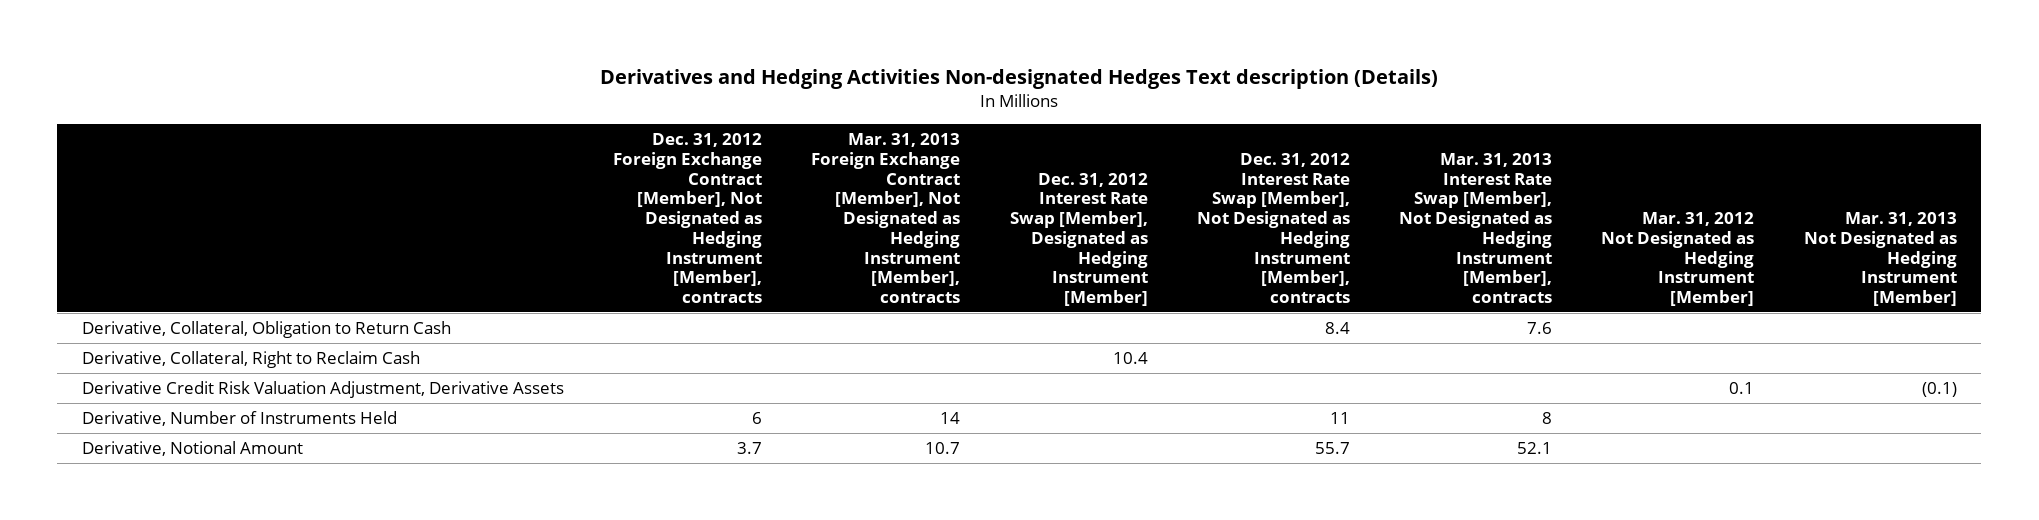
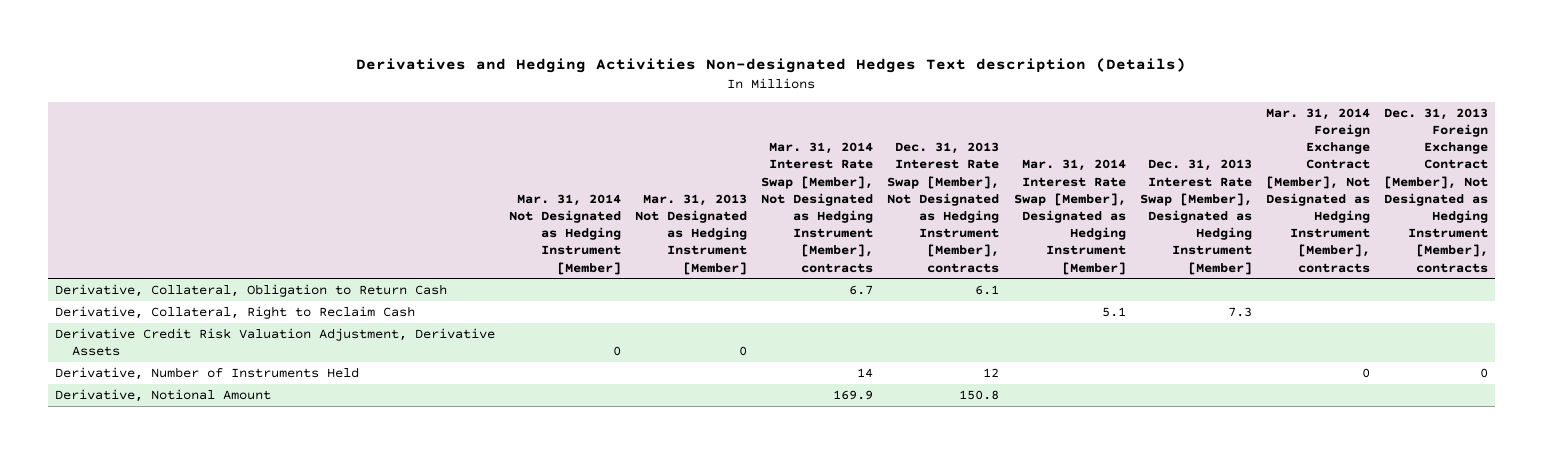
- | Dec. 31, 2012 Foreign Exchange Contract [Member], Not Designated as Hedging Instrument [Member], contracts | Mar. 31, 2013 Foreign Exchange Contract [Member], Not Designated as Hedging Instrument [Member], contracts | Dec. 31, 2012 Interest Rate Swap [Member], Designated as Hedging Instrument [Member] | Dec. 31, 2012 Interest Rate Swap [Member], Not Designated as Hedging Instrument [Member], contracts | Mar. 31, 2013 Interest Rate Swap [Member], Not Designated as Hedging Instrument [Member], contracts | Mar. 31, 2012 Not Designated as Hedging Instrument [Member] | Mar. 31, 2013 Not Designated as Hedging Instrument [Member]
+ | Mar. 31, 2014 Not Designated as Hedging Instrument [Member] | Mar. 31, 2013 Not Designated as Hedging Instrument [Member] | Mar. 31, 2014 Interest Rate Swap [Member], Not Designated as Hedging Instrument [Member], contracts | Dec. 31, 2013 Interest Rate Swap [Member], Not Designated as Hedging Instrument [Member], contracts | Mar. 31, 2014 Interest Rate Swap [Member], Designated as Hedging Instrument [Member] | Dec. 31, 2013 Interest Rate Swap [Member], Designated as Hedging Instrument [Member] | Mar. 31, 2014 Foreign Exchange Contract [Member], Not Designated as Hedging Instrument [Member], contracts | Dec. 31, 2013 Foreign Exchange Contract [Member], Not Designated as Hedging Instrument [Member], contracts
- Derivative Credit Risk Valuation Adjustment, Derivative Assets | | | | | | 0.1 | (0.1)
+ Derivative Credit Risk Valuation Adjustment, Derivative Assets | 0 | 0 | | | | | |

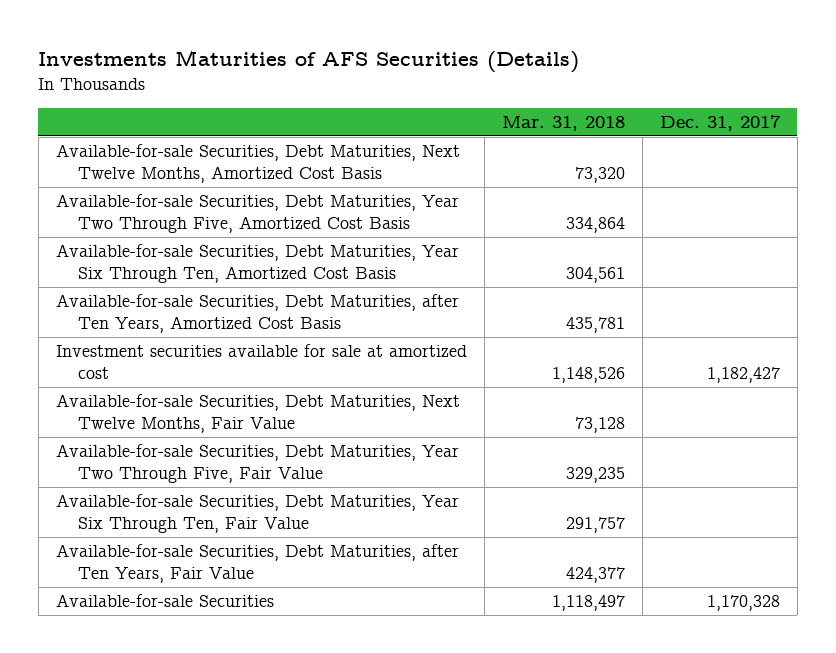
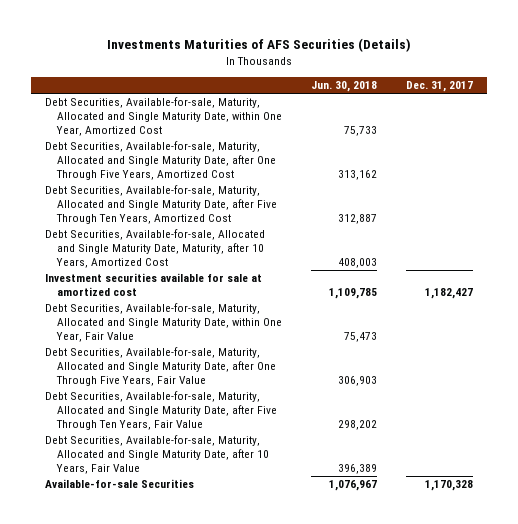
- | Mar. 31, 2018 | Dec. 31, 2017
+ | Jun. 30, 2018 | Dec. 31, 2017
- Available-for-sale Securities, Debt Maturities, Next Twelve Months, Amortized Cost Basis | 73,320 |
- Available-for-sale Securities, Debt Maturities, Year Two Through Five, Amortized Cost Basis | 334,864 |
- Available-for-sale Securities, Debt Maturities, Year Six Through Ten, Amortized Cost Basis | 304,561 |
- Available-for-sale Securities, Debt Maturities, after Ten Years, Amortized Cost Basis | 435,781 |
+ Debt Securities, Available-for-sale, Maturity, Allocated and Single Maturity Date, within One Year, Amortized Cost | 75,733 |
+ Debt Securities, Available-for-sale, Maturity, Allocated and Single Maturity Date, after One Through Five Years, Amortized Cost | 313,162 |
+ Debt Securities, Available-for-sale, Maturity, Allocated and Single Maturity Date, after Five Through Ten Years, Amortized Cost | 312,887 |
+ Debt Securities, Available-for-sale, Allocated and Single Maturity Date, Maturity, after 10 Years, Amortized Cost | 408,003 |
- Available-for-sale Securities, Debt Maturities, Next Twelve Months, Fair Value | 73,128 |
- Available-for-sale Securities, Debt Maturities, Year Two Through Five, Fair Value | 329,235 |
- Available-for-sale Securities, Debt Maturities, Year Six Through Ten, Fair Value | 291,757 |
- Available-for-sale Securities, Debt Maturities, after Ten Years, Fair Value | 424,377 |
+ Debt Securities, Available-for-sale, Maturity, Allocated and Single Maturity Date, within One Year, Fair Value | 75,473 |
+ Debt Securities, Available-for-sale, Maturity, Allocated and Single Maturity Date, after One Through Five Years, Fair Value | 306,903 |
+ Debt Securities, Available-for-sale, Maturity, Allocated and Single Maturity Date, after Five Through Ten Years, Fair Value | 298,202 |
+ Debt Securities, Available-for-sale, Maturity, Allocated and Single Maturity Date, after 10 Years, Fair Value | 396,389 |

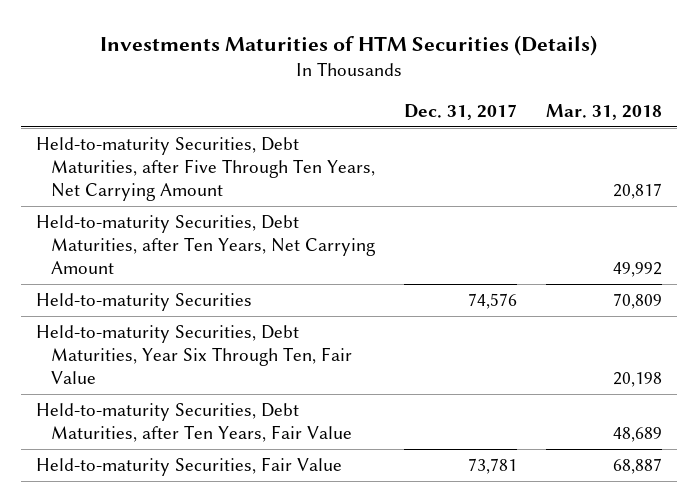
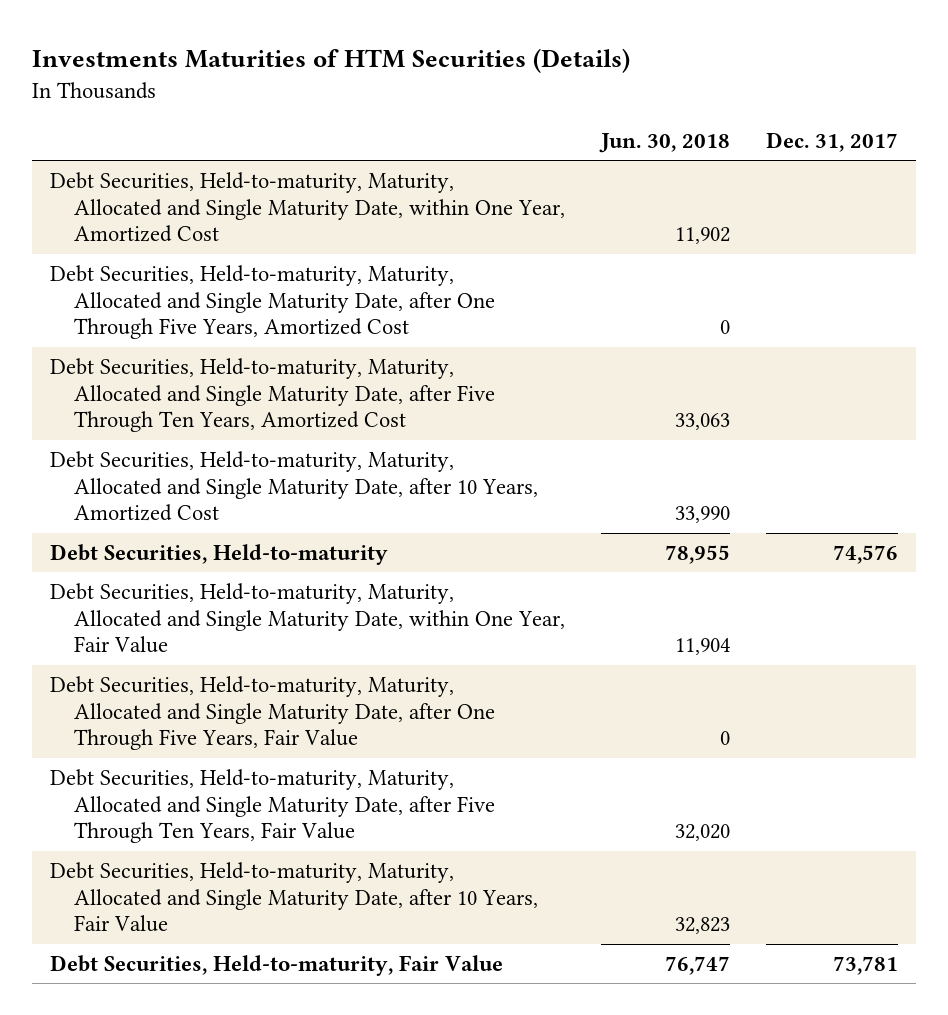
- | Dec. 31, 2017 | Mar. 31, 2018
+ | Jun. 30, 2018 | Dec. 31, 2017
- Held-to-maturity Securities, Debt Maturities, after Five Through Ten Years, Net Carrying Amount | | 20,817
- Held-to-maturity Securities, Debt Maturities, after Ten Years, Net Carrying Amount | | 49,992
- Held-to-maturity Securities | 74,576 | 70,809
- Held-to-maturity Securities, Debt Maturities, Year Six Through Ten, Fair Value | | 20,198
- Held-to-maturity Securities, Debt Maturities, after Ten Years, Fair Value | | 48,689
- Held-to-maturity Securities, Fair Value | 73,781 | 68,887
+ Debt Securities, Held-to-maturity, Maturity, Allocated and Single Maturity Date, within One Year, Amortized Cost | 11,902 |
+ Debt Securities, Held-to-maturity, Maturity, Allocated and Single Maturity Date, after One Through Five Years, Amortized Cost | 0 |
+ Debt Securities, Held-to-maturity, Maturity, Allocated and Single Maturity Date, after Five Through Ten Years, Amortized Cost | 33,063 |
+ Debt Securities, Held-to-maturity, Maturity, Allocated and Single Maturity Date, after 10 Years, Amortized Cost | 33,990 |
+ Debt Securities, Held-to-maturity | 78,955 | 74,576
+ Debt Securities, Held-to-maturity, Maturity, Allocated and Single Maturity Date, within One Year, Fair Value | 11,904 |
+ Debt Securities, Held-to-maturity, Maturity, Allocated and Single Maturity Date, after One Through Five Years, Fair Value | 0 |
+ Debt Securities, Held-to-maturity, Maturity, Allocated and Single Maturity Date, after Five Through Ten Years, Fair Value | 32,020 |
+ Debt Securities, Held-to-maturity, Maturity, Allocated and Single Maturity Date, after 10 Years, Fair Value | 32,823 |
+ Debt Securities, Held-to-maturity, Fair Value | 76,747 | 73,781

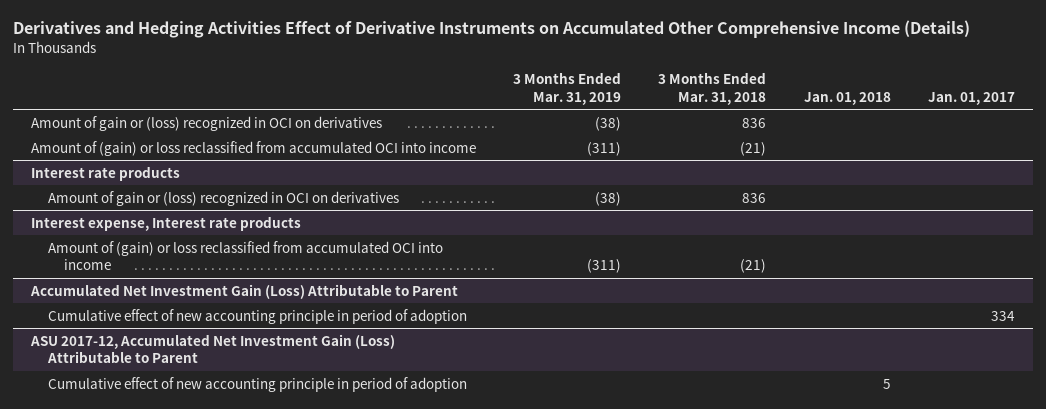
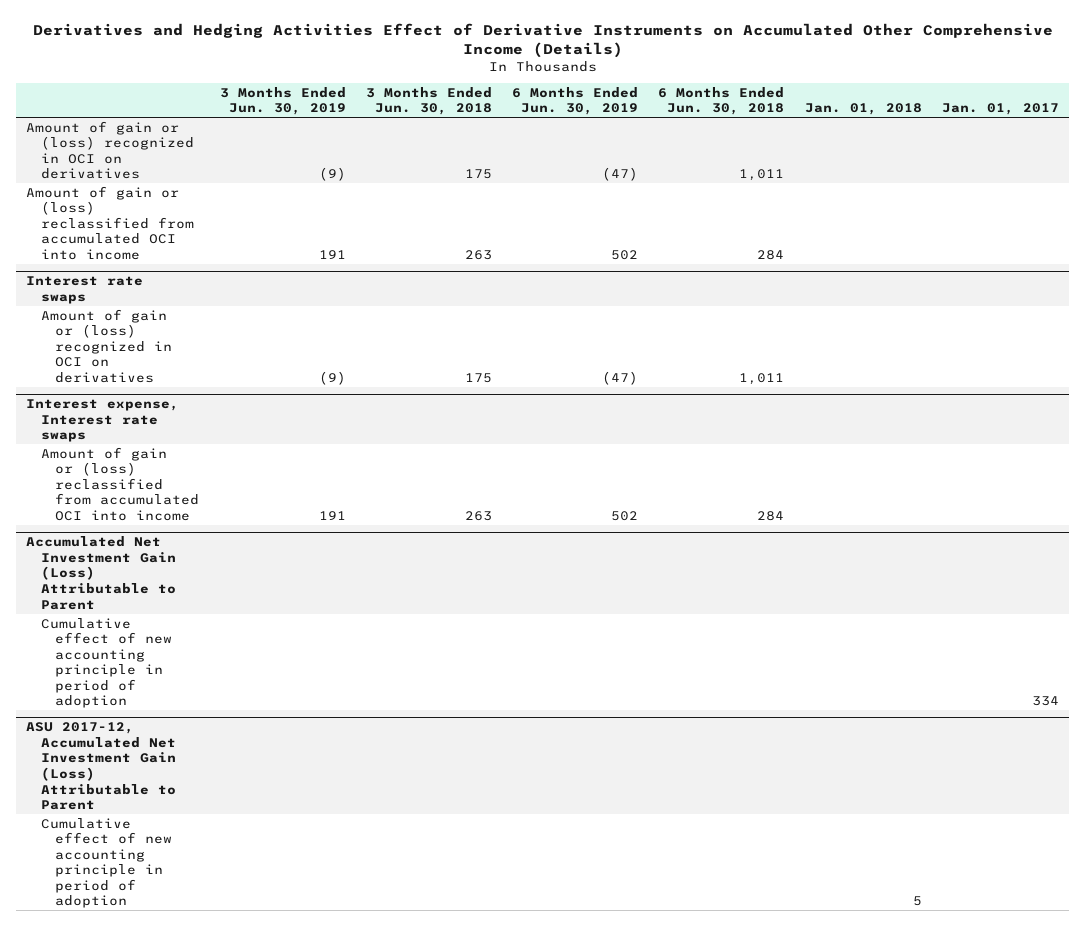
- | 3 Months Ended Mar. 31, 2019 | 3 Months Ended Mar. 31, 2018 | Jan. 01, 2018 | Jan. 01, 2017
+ | 3 Months Ended Jun. 30, 2019 | 3 Months Ended Jun. 30, 2018 | 6 Months Ended Jun. 30, 2019 | 6 Months Ended Jun. 30, 2018 | Jan. 01, 2018 | Jan. 01, 2017
- Amount of (gain) or loss reclassified from accumulated OCI into income | (311) | (21) | |
- Interest rate products
- Amount of gain or (loss) recognized in OCI on derivatives | (38) | 836 | |
- Interest expense, Interest rate products
- Amount of (gain) or loss reclassified from accumulated OCI into income | (311) | (21) | |
+ Amount of gain or (loss) reclassified from accumulated OCI into income | 191 | 263 | 502 | 284 | |
+ Interest rate swaps
+ Amount of gain or (loss) recognized in OCI on derivatives | (9) | 175 | (47) | 1,011 | |
+ Interest expense, Interest rate swaps
+ Amount of gain or (loss) reclassified from accumulated OCI into income | 191 | 263 | 502 | 284 | |

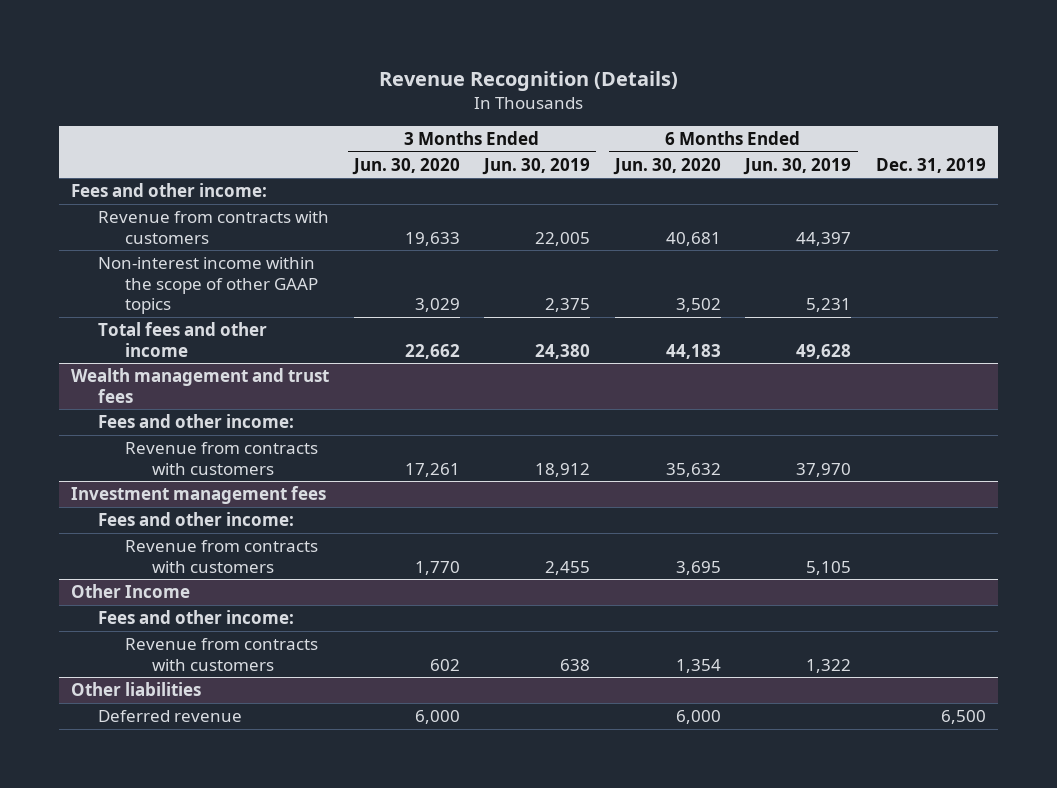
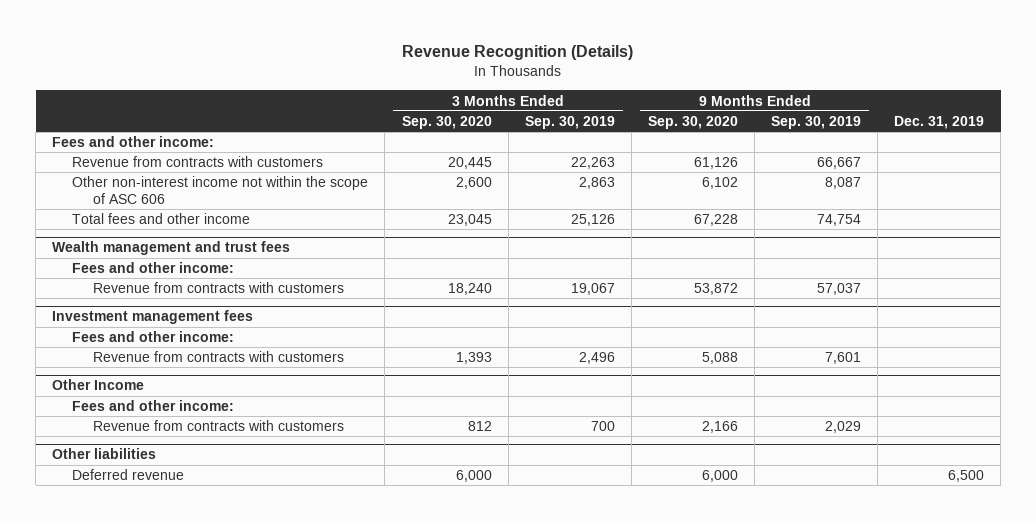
- | 3 Months Ended Jun. 30, 2020 | 3 Months Ended Jun. 30, 2019 | 6 Months Ended Jun. 30, 2020 | 6 Months Ended Jun. 30, 2019 | Dec. 31, 2019
+ | 3 Months Ended Sep. 30, 2020 | 3 Months Ended Sep. 30, 2019 | 9 Months Ended Sep. 30, 2020 | 9 Months Ended Sep. 30, 2019 | Dec. 31, 2019
- Non-interest income within the scope of other GAAP topics | 3,029 | 2,375 | 3,502 | 5,231 |
+ Other non-interest income not within the scope of ASC 606 | 2,600 | 2,863 | 6,102 | 8,087 |

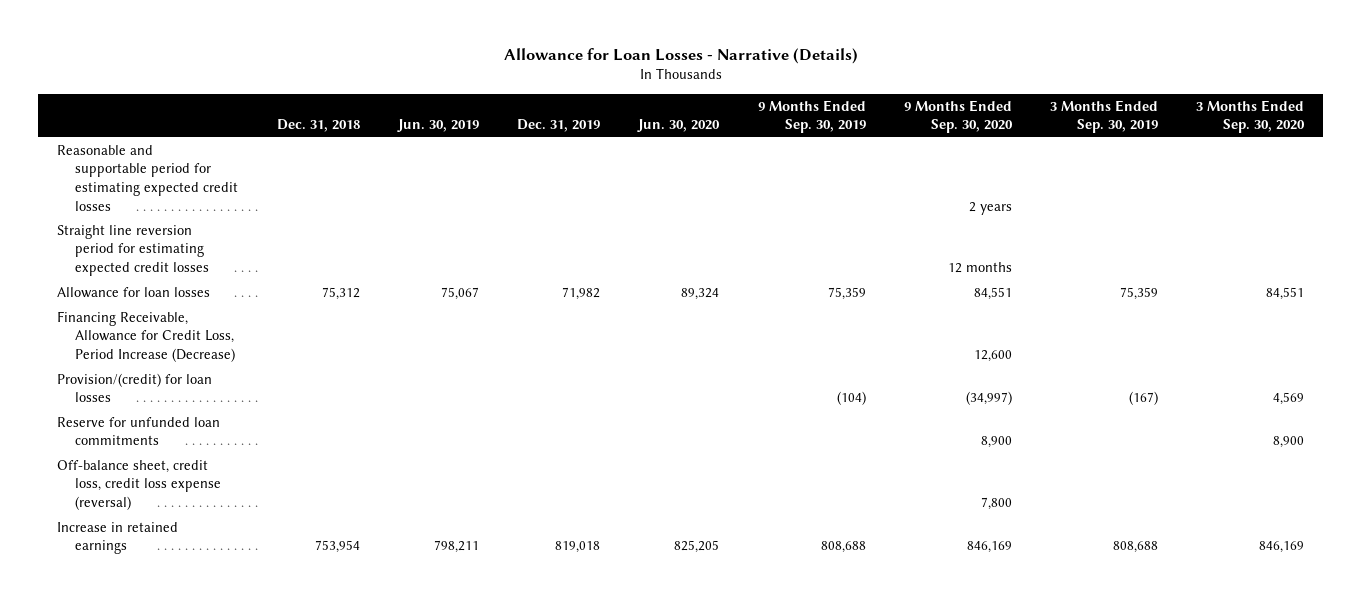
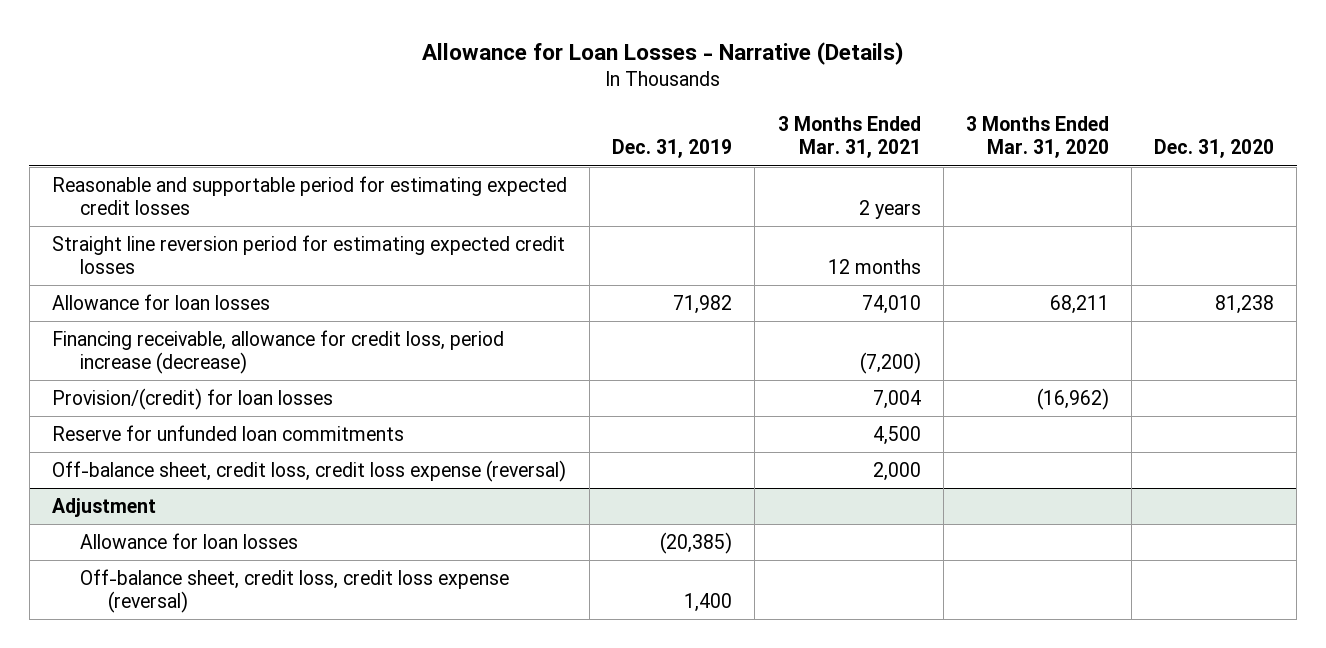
- | Dec. 31, 2018 | Jun. 30, 2019 | Dec. 31, 2019 | Jun. 30, 2020 | 9 Months Ended Sep. 30, 2019 | 9 Months Ended Sep. 30, 2020 | 3 Months Ended Sep. 30, 2019 | 3 Months Ended Sep. 30, 2020
+ | Dec. 31, 2019 | 3 Months Ended Mar. 31, 2021 | 3 Months Ended Mar. 31, 2020 | Dec. 31, 2020
- Financing Receivable, Allowance for Credit Loss, Period Increase (Decrease) | | | | | | 12,600 | |
+ Financing receivable, allowance for credit loss, period increase (decrease) | | (7,200) | |
- Increase in retained earnings | 753,954 | 798,211 | 819,018 | 825,205 | 808,688 | 846,169 | 808,688 | 846,169
+ Adjustment
+ Allowance for loan losses | (20,385) | | |
+ Off-balance sheet, credit loss, credit loss expense (reversal) | 1,400 | | |

